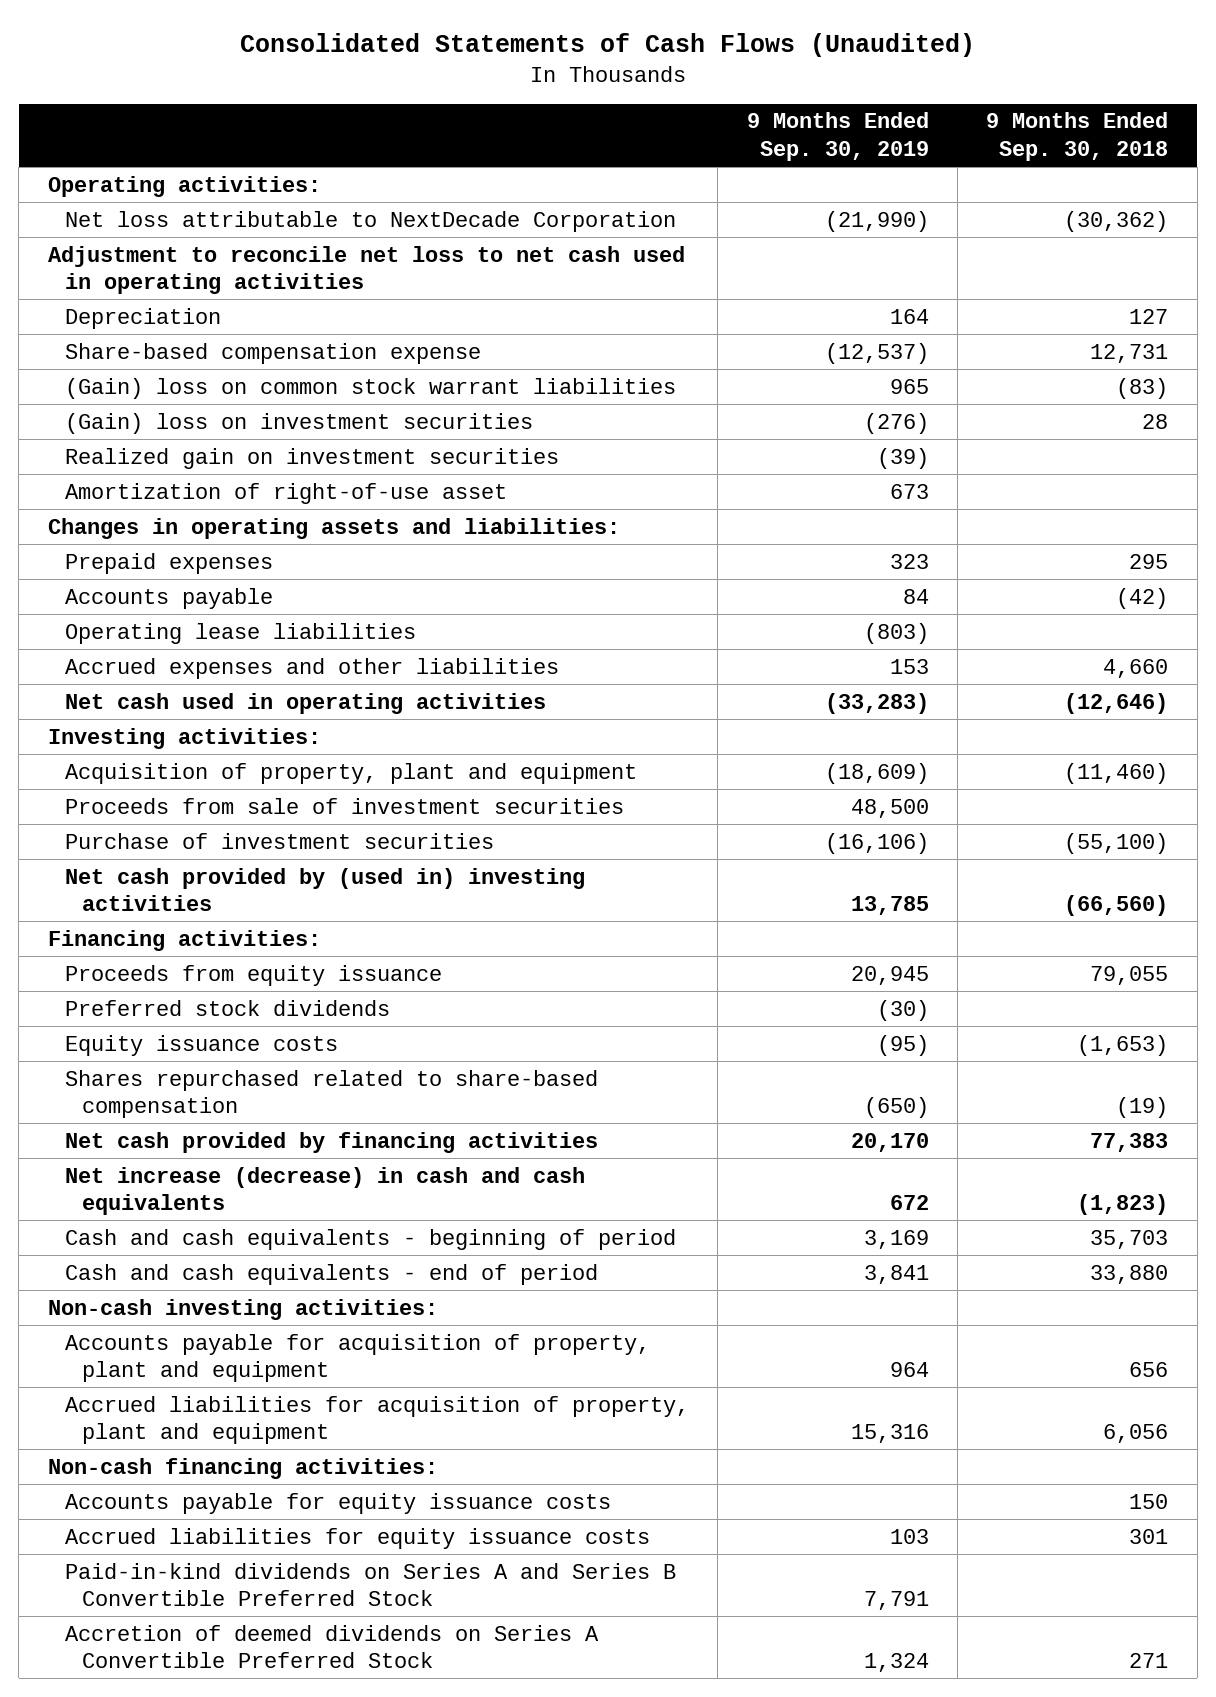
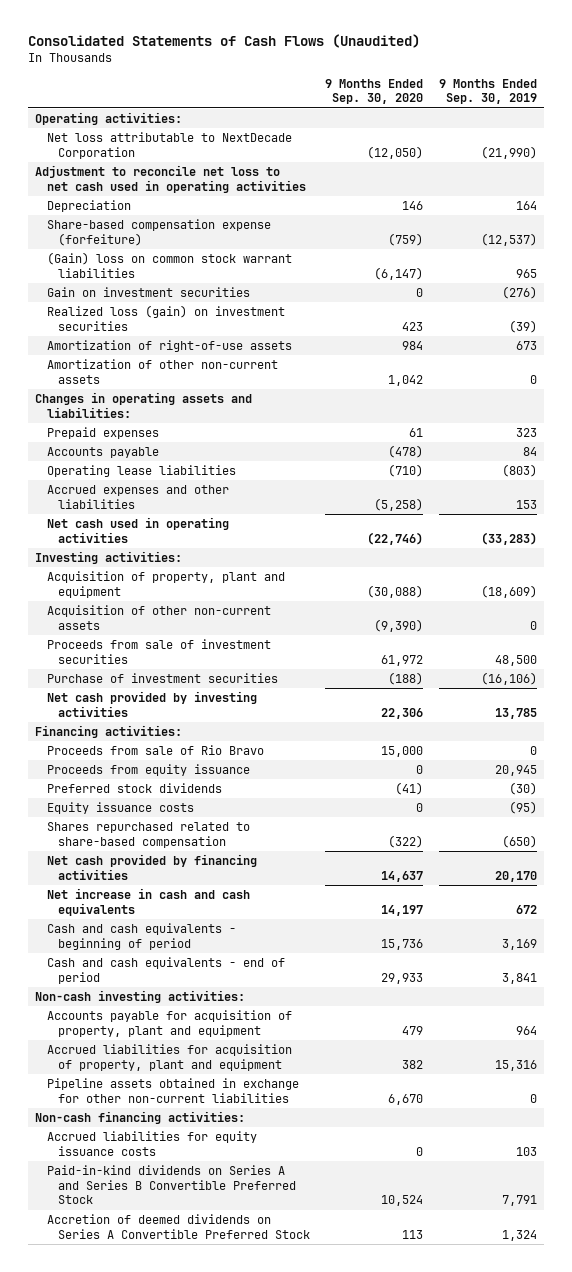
- | 9 Months Ended Sep. 30, 2019 | 9 Months Ended Sep. 30, 2018
+ | 9 Months Ended Sep. 30, 2020 | 9 Months Ended Sep. 30, 2019
- Share-based compensation expense | (12,537) | 12,731
+ Share-based compensation expense (forfeiture) | (759) | (12,537)
- (Gain) loss on investment securities | (276) | 28
- Realized gain on investment securities | (39) |
- Amortization of right-of-use asset | 673 |
+ Gain on investment securities | 0 | (276)
+ Realized loss (gain) on investment securities | 423 | (39)
+ Amortization of right-of-use assets | 984 | 673
+ Amortization of other non-current assets | 1,042 | 0
+ Acquisition of other non-current assets | (9,390) | 0
- Net cash provided by (used in) investing activities | 13,785 | (66,560)
+ Net cash provided by investing activities | 22,306 | 13,785
+ Proceeds from sale of Rio Bravo | 15,000 | 0
- Net increase (decrease) in cash and cash equivalents | 672 | (1,823)
+ Net increase in cash and cash equivalents | 14,197 | 672
+ Pipeline assets obtained in exchange for other non-current liabilities | 6,670 | 0
- Accounts payable for equity issuance costs | | 150

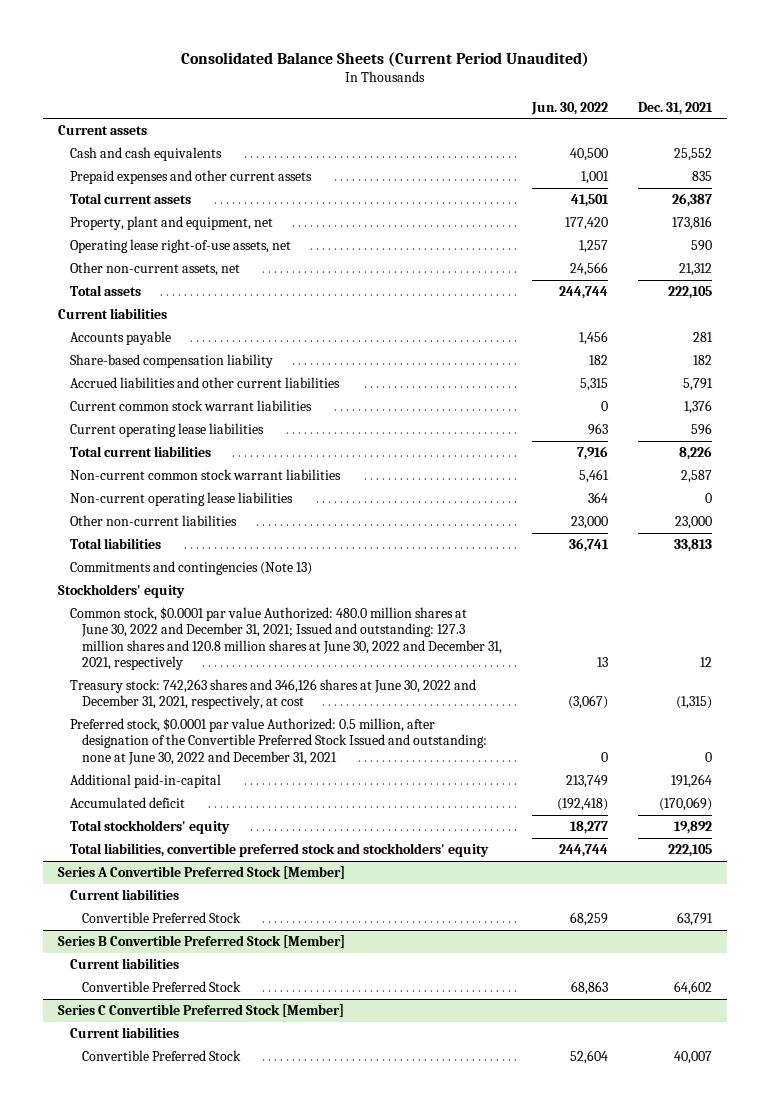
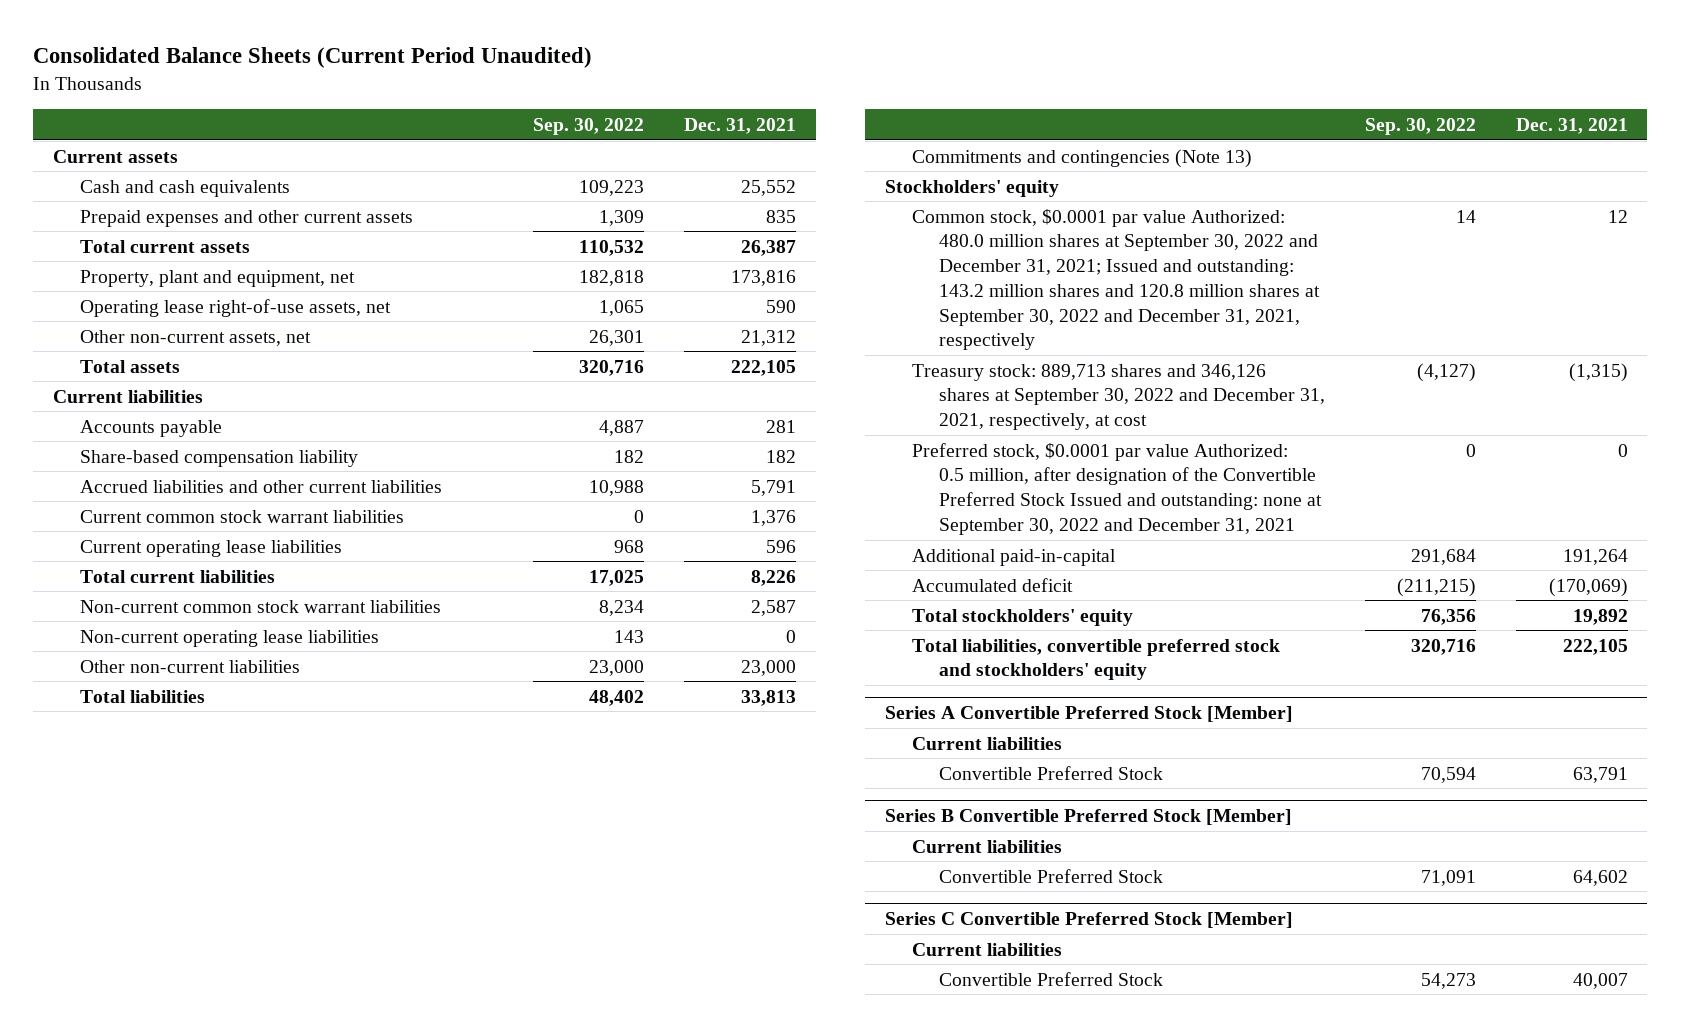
- | Jun. 30, 2022 | Dec. 31, 2021
+ | Sep. 30, 2022 | Dec. 31, 2021
- Common stock, $0.0001 par value Authorized: 480.0 million shares at June 30, 2022 and December 31, 2021; Issued and outstanding: 127.3 million shares and 120.8 million shares at June 30, 2022 and December 31, 2021, respectively | 13 | 12
- Treasury stock: 742,263 shares and 346,126 shares at June 30, 2022 and December 31, 2021, respectively, at cost | (3,067) | (1,315)
- Preferred stock, $0.0001 par value Authorized: 0.5 million, after designation of the Convertible Preferred Stock Issued and outstanding: none at June 30, 2022 and December 31, 2021 | 0 | 0
+ Common stock, $0.0001 par value Authorized: 480.0 million shares at September 30, 2022 and December 31, 2021; Issued and outstanding: 143.2 million shares and 120.8 million shares at September 30, 2022 and December 31, 2021, respectively | 14 | 12
+ Treasury stock: 889,713 shares and 346,126 shares at September 30, 2022 and December 31, 2021, respectively, at cost | (4,127) | (1,315)
+ Preferred stock, $0.0001 par value Authorized: 0.5 million, after designation of the Convertible Preferred Stock Issued and outstanding: none at September 30, 2022 and December 31, 2021 | 0 | 0

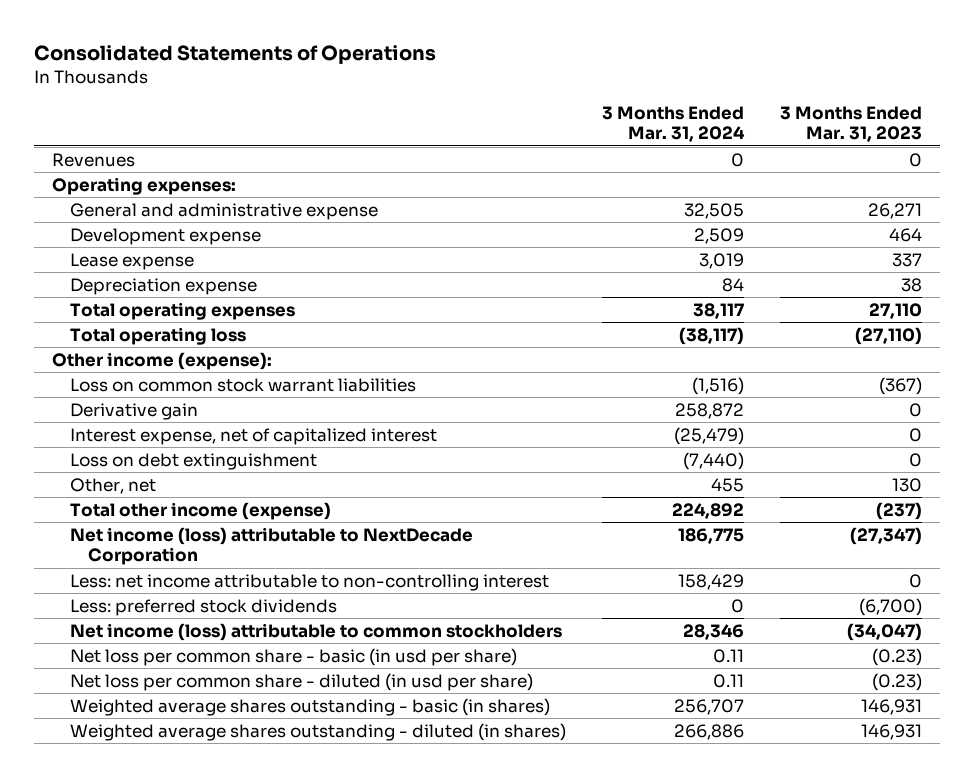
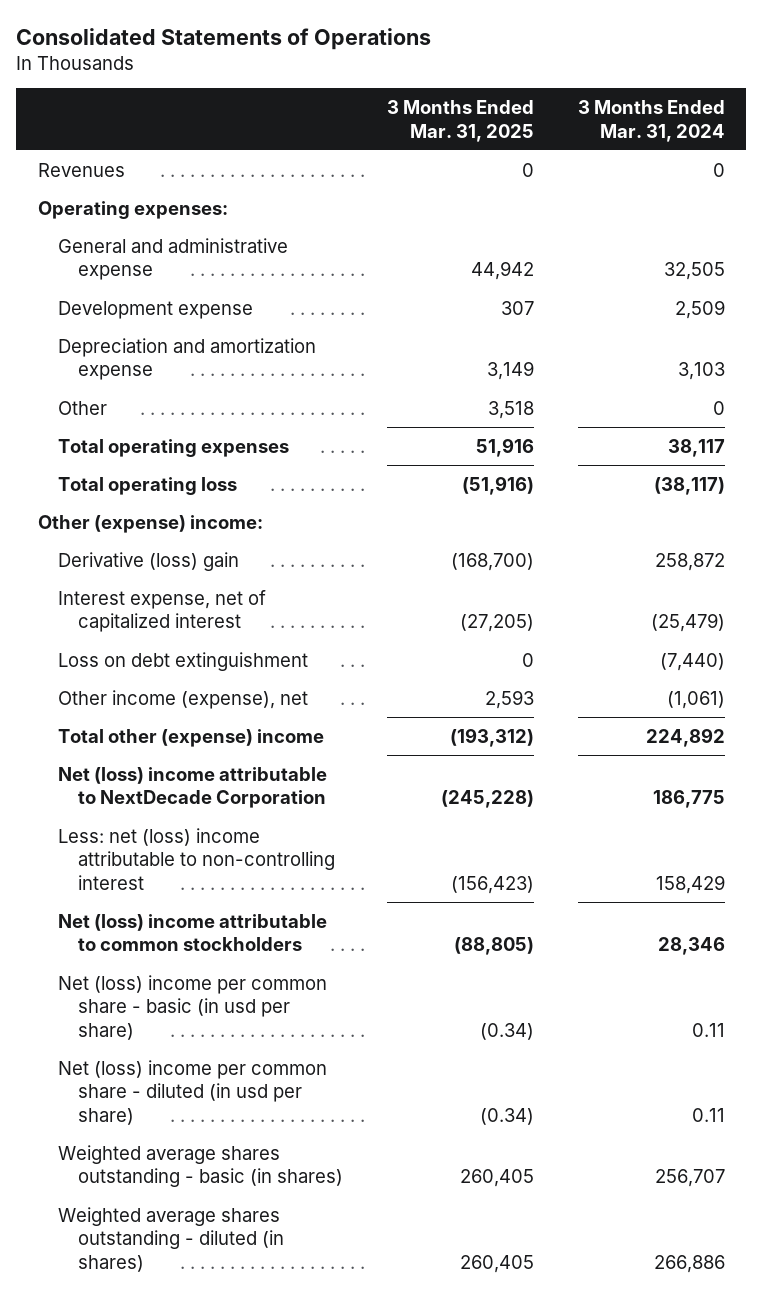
- | 3 Months Ended Mar. 31, 2024 | 3 Months Ended Mar. 31, 2023
+ | 3 Months Ended Mar. 31, 2025 | 3 Months Ended Mar. 31, 2024
- Lease expense | 3,019 | 337
- Depreciation expense | 84 | 38
+ Depreciation and amortization expense | 3,149 | 3,103
+ Other | 3,518 | 0
- Other income (expense):
- Loss on common stock warrant liabilities | (1,516) | (367)
- Derivative gain | 258,872 | 0
+ Other (expense) income:
+ Derivative (loss) gain | (168,700) | 258,872
- Other, net | 455 | 130
- Total other income (expense) | 224,892 | (237)
- Net income (loss) attributable to NextDecade Corporation | 186,775 | (27,347)
- Less: net income attributable to non-controlling interest | 158,429 | 0
- Less: preferred stock dividends | 0 | (6,700)
- Net income (loss) attributable to common stockholders | 28,346 | (34,047)
- Net loss per common share - basic (in usd per share) | 0.11 | (0.23)
- Net loss per common share - diluted (in usd per share) | 0.11 | (0.23)
+ Other income (expense), net | 2,593 | (1,061)
+ Total other (expense) income | (193,312) | 224,892
+ Net (loss) income attributable to NextDecade Corporation | (245,228) | 186,775
+ Less: net (loss) income attributable to non-controlling interest | (156,423) | 158,429
+ Net (loss) income attributable to common stockholders | (88,805) | 28,346
+ Net (loss) income per common share - basic (in usd per share) | (0.34) | 0.11
+ Net (loss) income per common share - diluted (in usd per share) | (0.34) | 0.11

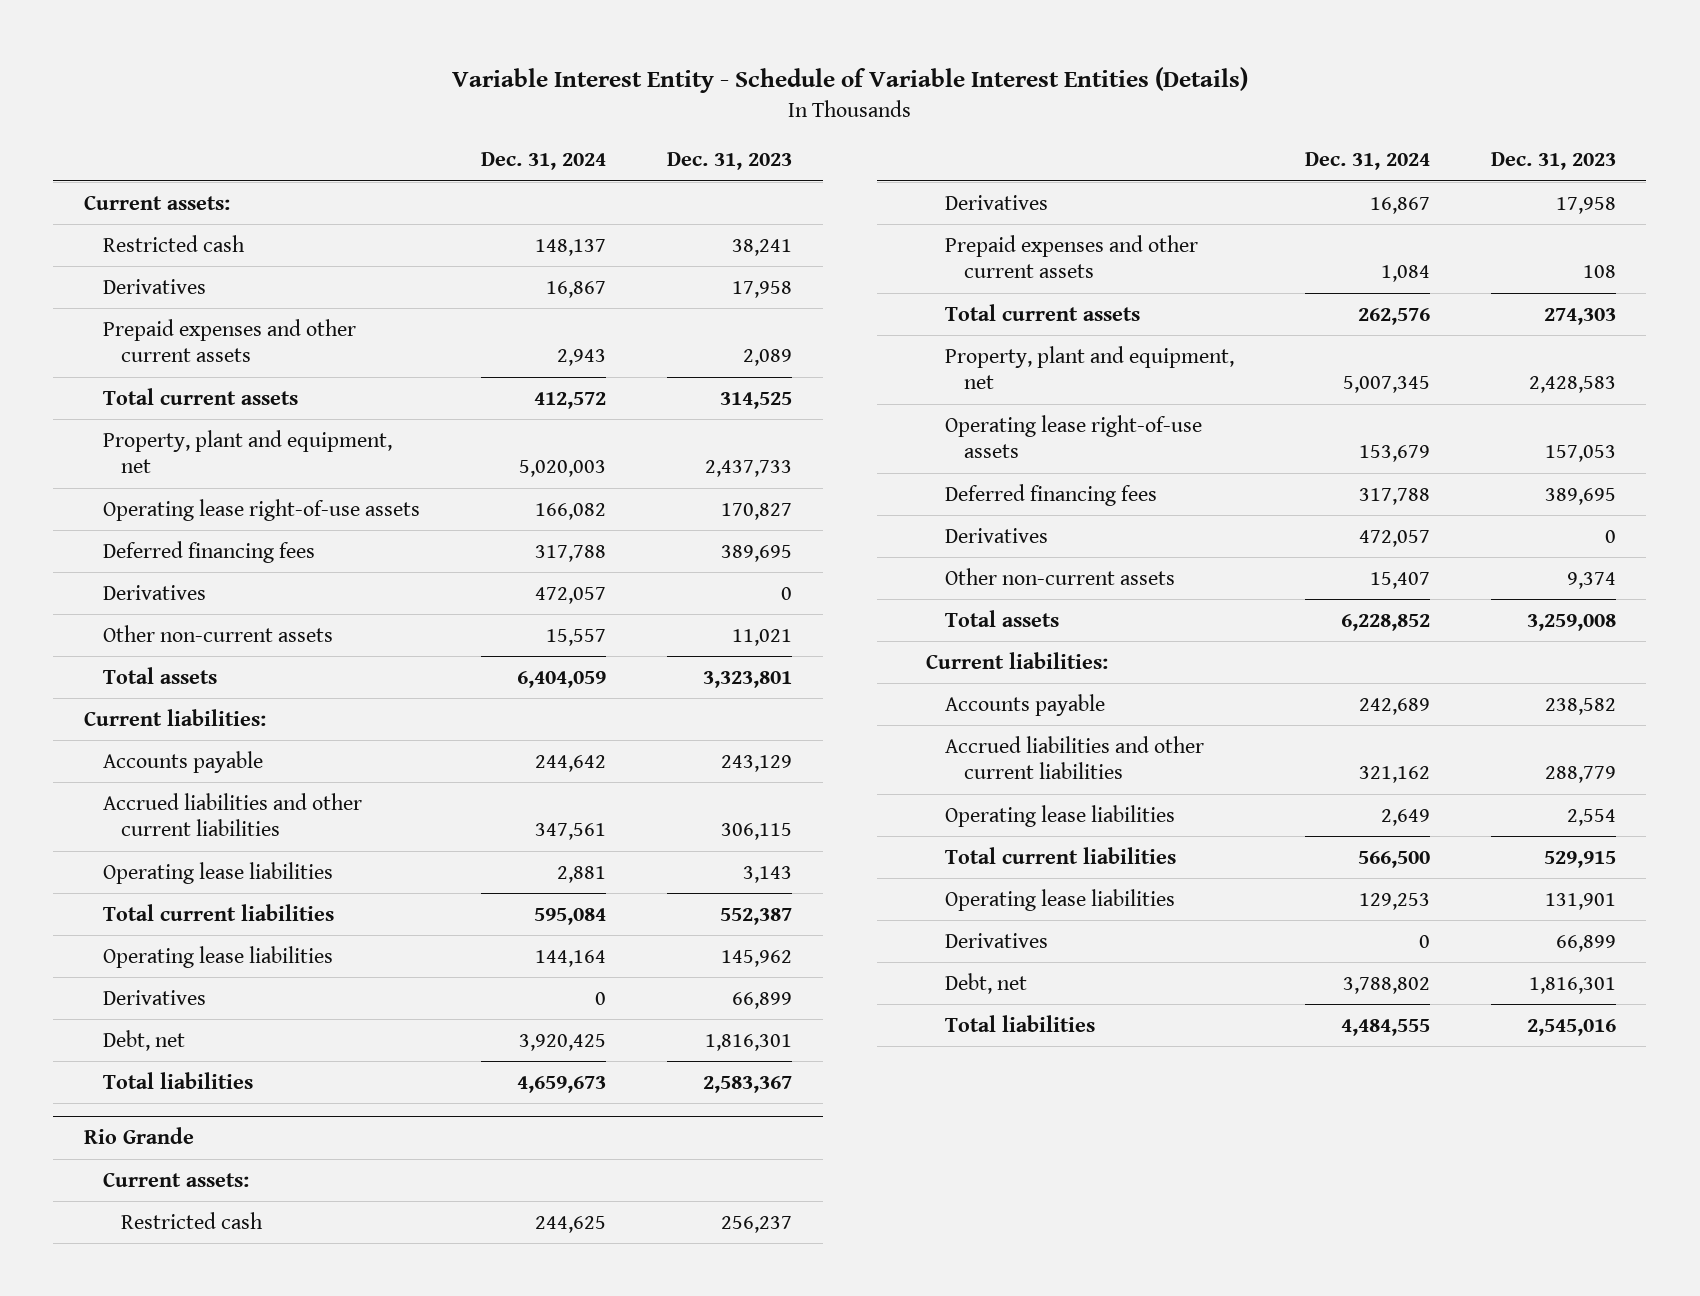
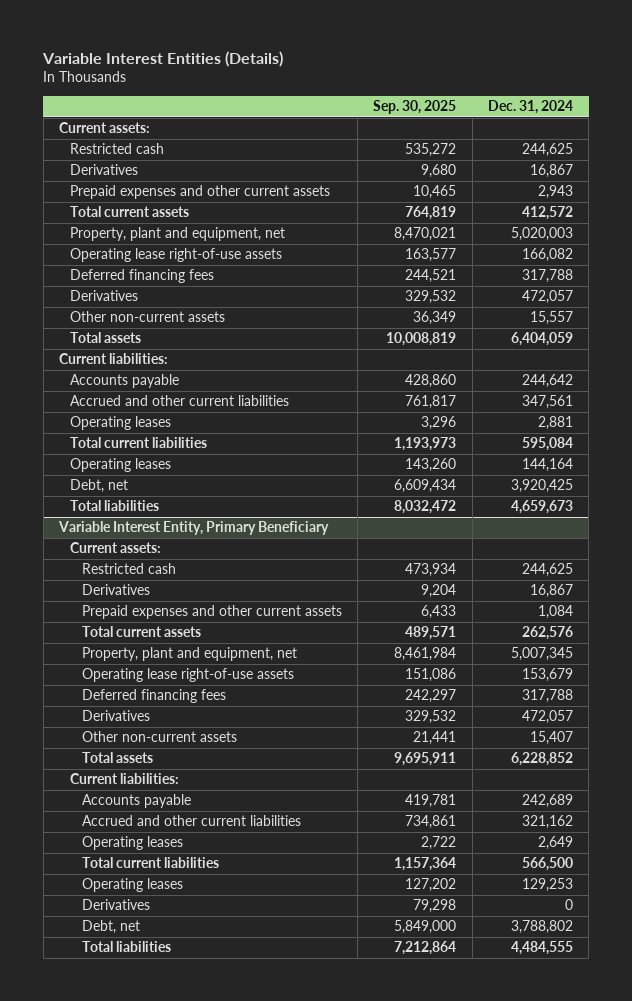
- Variable Interest Entity - Schedule of Variable Interest Entities (Details)
+ Variable Interest Entities (Details)
- | Dec. 31, 2024 | Dec. 31, 2023
+ | Sep. 30, 2025 | Dec. 31, 2024
- Restricted cash | 148,137 | 38,241
+ Restricted cash | 535,272 | 244,625
- Accrued liabilities and other current liabilities | 347,561 | 306,115
- Operating lease liabilities | 2,881 | 3,143
+ Accrued and other current liabilities | 761,817 | 347,561
+ Operating leases | 3,296 | 2,881
- Operating lease liabilities | 144,164 | 145,962
- Derivatives | 0 | 66,899
+ Operating leases | 143,260 | 144,164
- Rio Grande
+ Variable Interest Entity, Primary Beneficiary
- Accrued liabilities and other current liabilities | 321,162 | 288,779
- Operating lease liabilities | 2,649 | 2,554
+ Accrued and other current liabilities | 734,861 | 321,162
+ Operating leases | 2,722 | 2,649
- Operating lease liabilities | 129,253 | 131,901
+ Operating leases | 127,202 | 129,253

